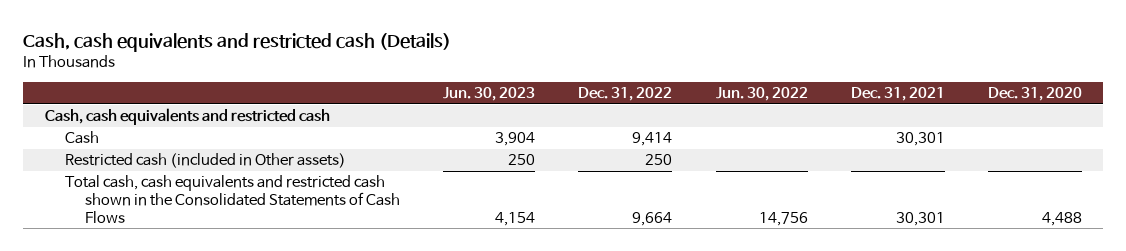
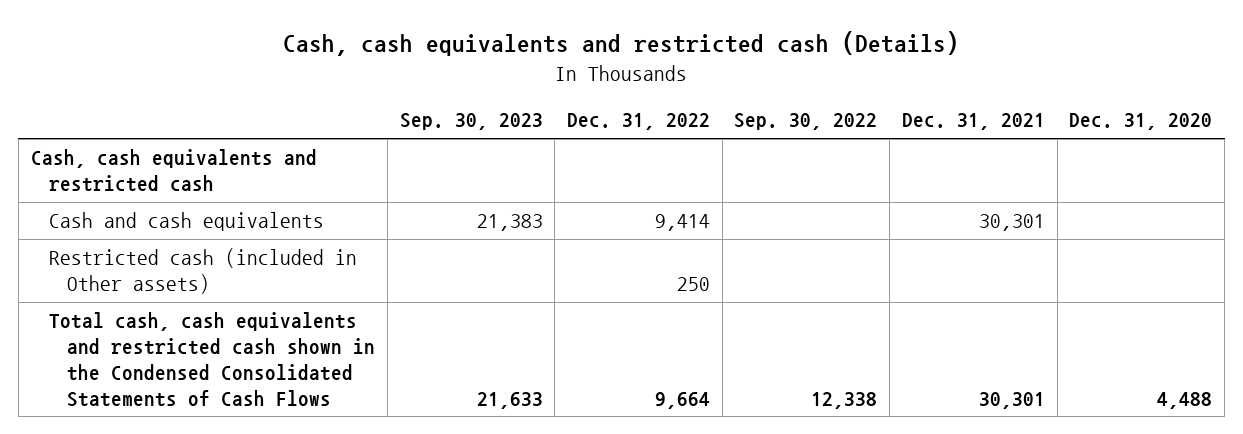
- | Jun. 30, 2023 | Dec. 31, 2022 | Jun. 30, 2022 | Dec. 31, 2021 | Dec. 31, 2020
+ | Sep. 30, 2023 | Dec. 31, 2022 | Sep. 30, 2022 | Dec. 31, 2021 | Dec. 31, 2020
- Cash | 3,904 | 9,414 | | 30,301 |
+ Cash and cash equivalents | 21,383 | 9,414 | | 30,301 |
- Total cash, cash equivalents and restricted cash shown in the Consolidated Statements of Cash Flows | 4,154 | 9,664 | 14,756 | 30,301 | 4,488
+ Total cash, cash equivalents and restricted cash shown in the Condensed Consolidated Statements of Cash Flows | 21,633 | 9,664 | 12,338 | 30,301 | 4,488

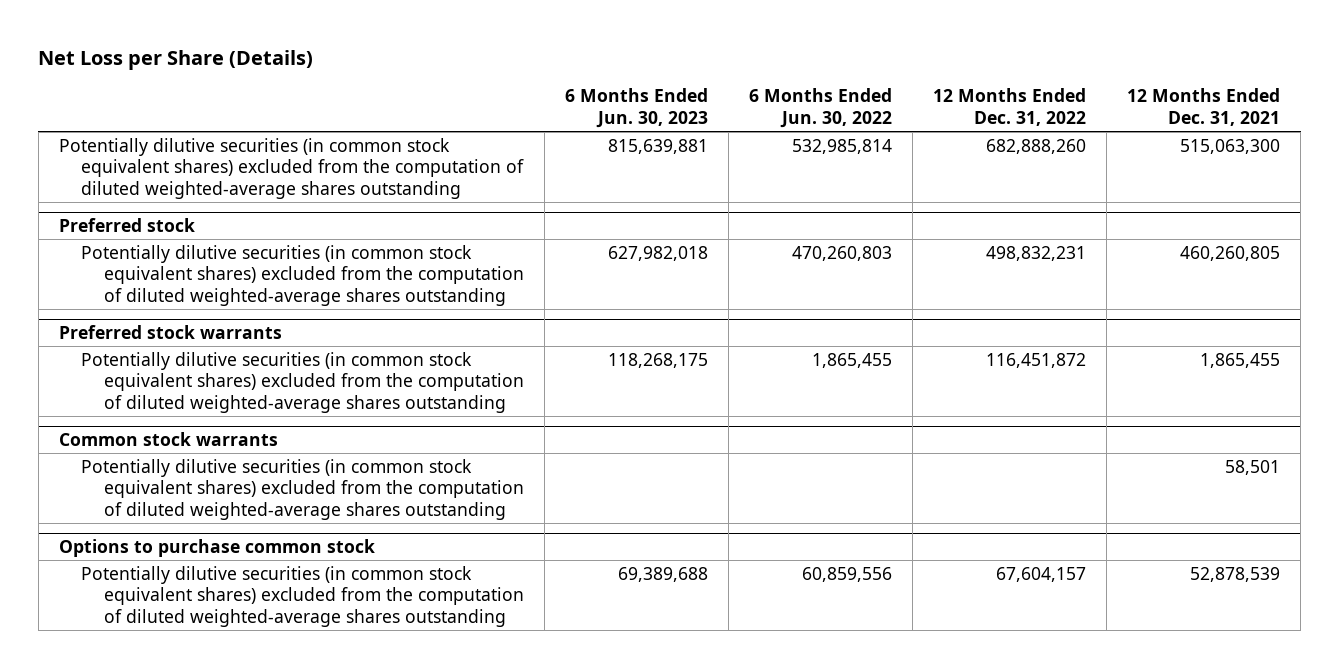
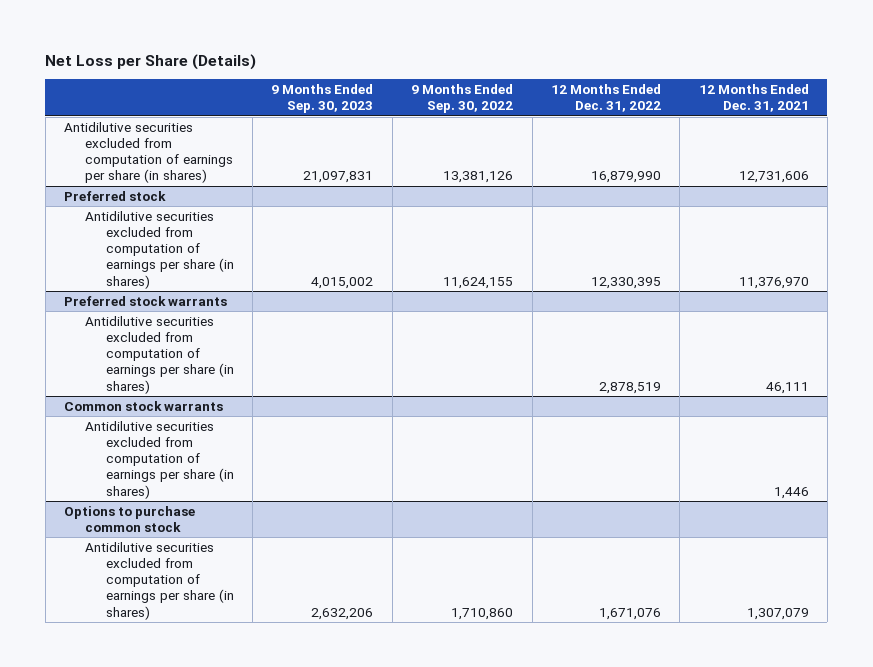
- | 6 Months Ended Jun. 30, 2023 | 6 Months Ended Jun. 30, 2022 | 12 Months Ended Dec. 31, 2022 | 12 Months Ended Dec. 31, 2021
+ | 9 Months Ended Sep. 30, 2023 | 9 Months Ended Sep. 30, 2022 | 12 Months Ended Dec. 31, 2022 | 12 Months Ended Dec. 31, 2021
- Potentially dilutive securities (in common stock equivalent shares) excluded from the computation of diluted weighted-average shares outstanding | 815,639,881 | 532,985,814 | 682,888,260 | 515,063,300
+ Antidilutive securities excluded from computation of earnings per share (in shares) | 21,097,831 | 13,381,126 | 16,879,990 | 12,731,606
@ Preferred stock
- Potentially dilutive securities (in common stock equivalent shares) excluded from the computation of diluted weighted-average shares outstanding | 627,982,018 | 470,260,803 | 498,832,231 | 460,260,805
+ Antidilutive securities excluded from computation of earnings per share (in shares) | 4,015,002 | 11,624,155 | 12,330,395 | 11,376,970
@ Preferred stock warrants
- Potentially dilutive securities (in common stock equivalent shares) excluded from the computation of diluted weighted-average shares outstanding | 118,268,175 | 1,865,455 | 116,451,872 | 1,865,455
+ Antidilutive securities excluded from computation of earnings per share (in shares) | | | 2,878,519 | 46,111
@ Common stock warrants
- Potentially dilutive securities (in common stock equivalent shares) excluded from the computation of diluted weighted-average shares outstanding | | | | 58,501
+ Antidilutive securities excluded from computation of earnings per share (in shares) | | | | 1,446
@ Options to purchase common stock
- Potentially dilutive securities (in common stock equivalent shares) excluded from the computation of diluted weighted-average shares outstanding | 69,389,688 | 60,859,556 | 67,604,157 | 52,878,539
+ Antidilutive securities excluded from computation of earnings per share (in shares) | 2,632,206 | 1,710,860 | 1,671,076 | 1,307,079

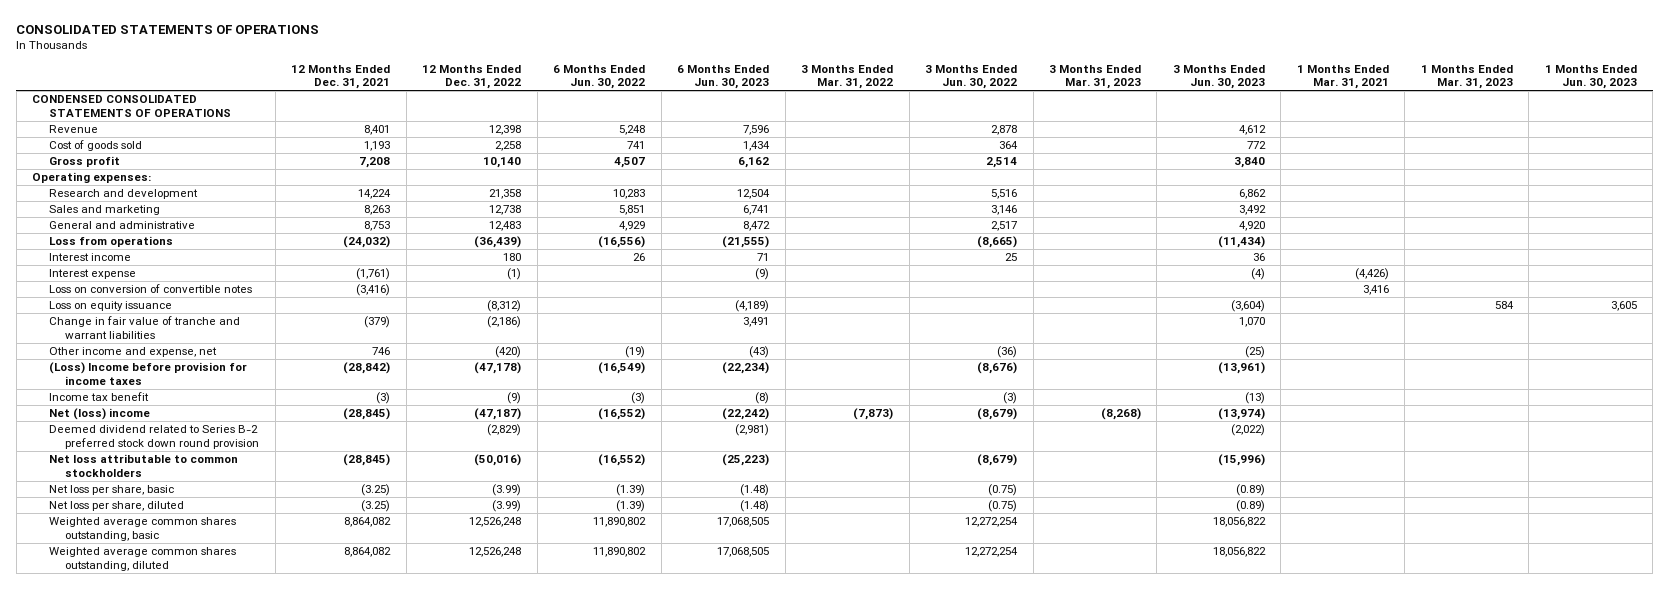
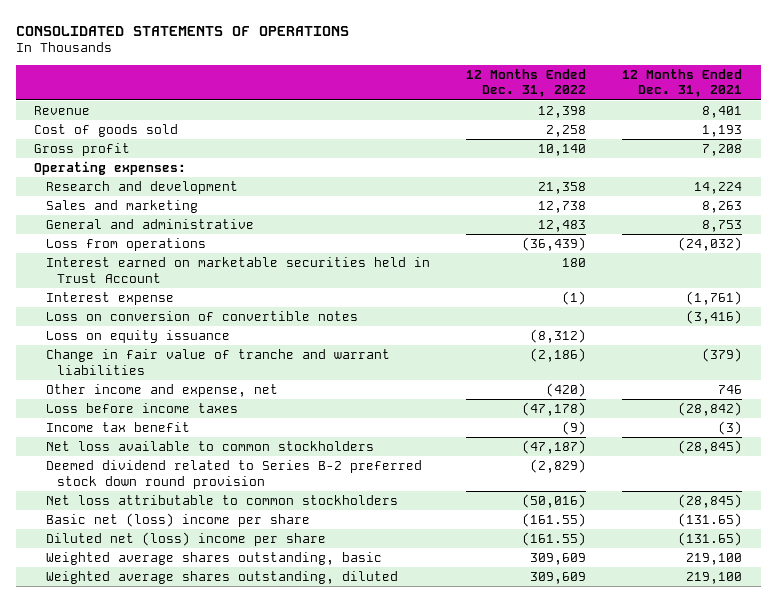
- | 12 Months Ended Dec. 31, 2021 | 12 Months Ended Dec. 31, 2022 | 6 Months Ended Jun. 30, 2022 | 6 Months Ended Jun. 30, 2023 | 3 Months Ended Mar. 31, 2022 | 3 Months Ended Jun. 30, 2022 | 3 Months Ended Mar. 31, 2023 | 3 Months Ended Jun. 30, 2023 | 1 Months Ended Mar. 31, 2021 | 1 Months Ended Mar. 31, 2023 | 1 Months Ended Jun. 30, 2023
+ | 12 Months Ended Dec. 31, 2022 | 12 Months Ended Dec. 31, 2021
- CONDENSED CONSOLIDATED STATEMENTS OF OPERATIONS
- Interest income | | 180 | 26 | 71 | | 25 | | 36 | | |
+ Interest earned on marketable securities held in Trust Account | 180 |
- (Loss) Income before provision for income taxes | (28,842) | (47,178) | (16,549) | (22,234) | | (8,676) | | (13,961) | | |
+ Loss before income taxes | (47,178) | (28,842)
- Net (loss) income | (28,845) | (47,187) | (16,552) | (22,242) | (7,873) | (8,679) | (8,268) | (13,974) | | |
+ Net loss available to common stockholders | (47,187) | (28,845)
- Net loss per share, basic | (3.25) | (3.99) | (1.39) | (1.48) | | (0.75) | | (0.89) | | |
- Net loss per share, diluted | (3.25) | (3.99) | (1.39) | (1.48) | | (0.75) | | (0.89) | | |
- Weighted average common shares outstanding, basic | 8,864,082 | 12,526,248 | 11,890,802 | 17,068,505 | | 12,272,254 | | 18,056,822 | | |
- Weighted average common shares outstanding, diluted | 8,864,082 | 12,526,248 | 11,890,802 | 17,068,505 | | 12,272,254 | | 18,056,822 | | |
+ Basic net (loss) income per share | (161.55) | (131.65)
+ Diluted net (loss) income per share | (161.55) | (131.65)
+ Weighted average shares outstanding, basic | 309,609 | 219,100
+ Weighted average shares outstanding, diluted | 309,609 | 219,100

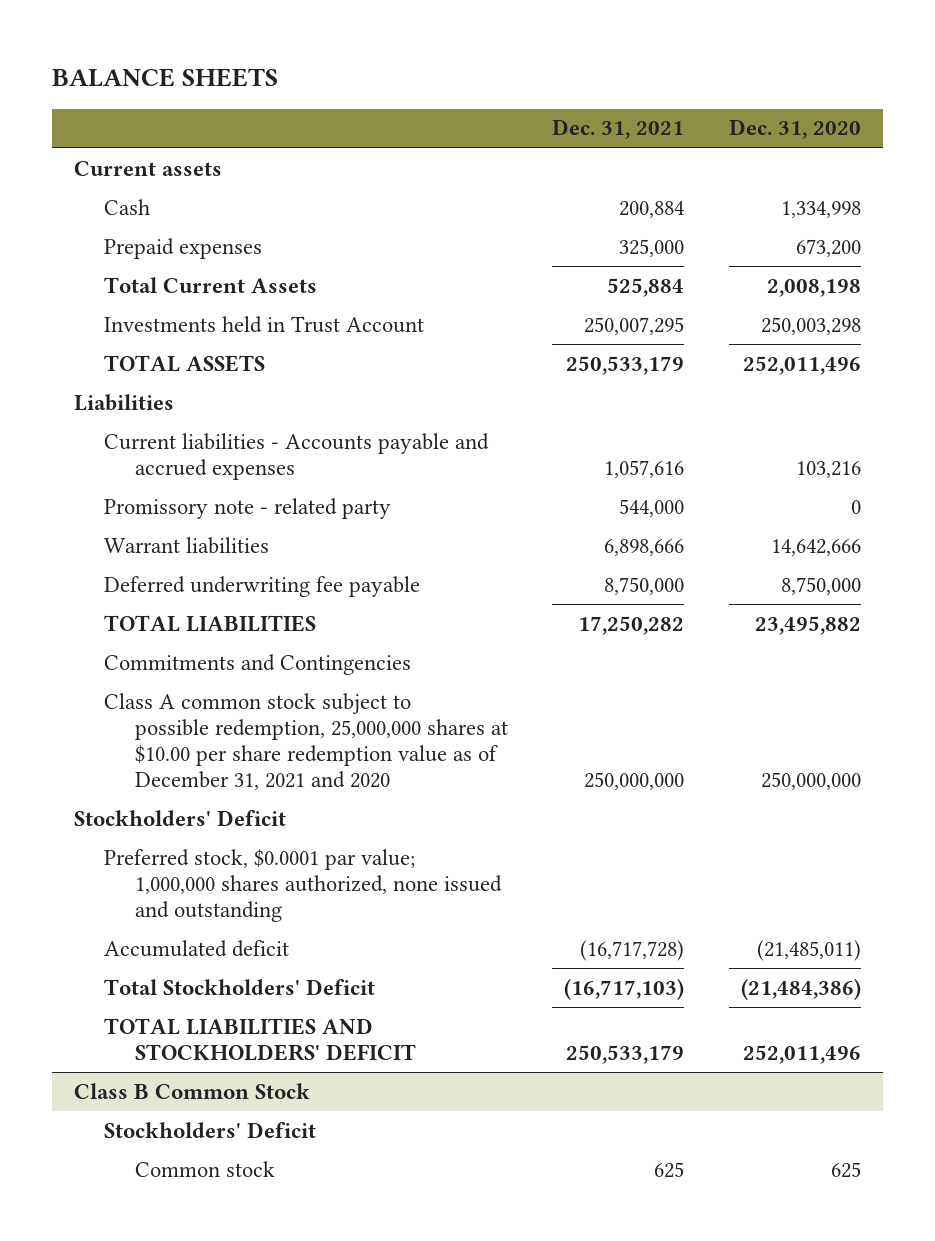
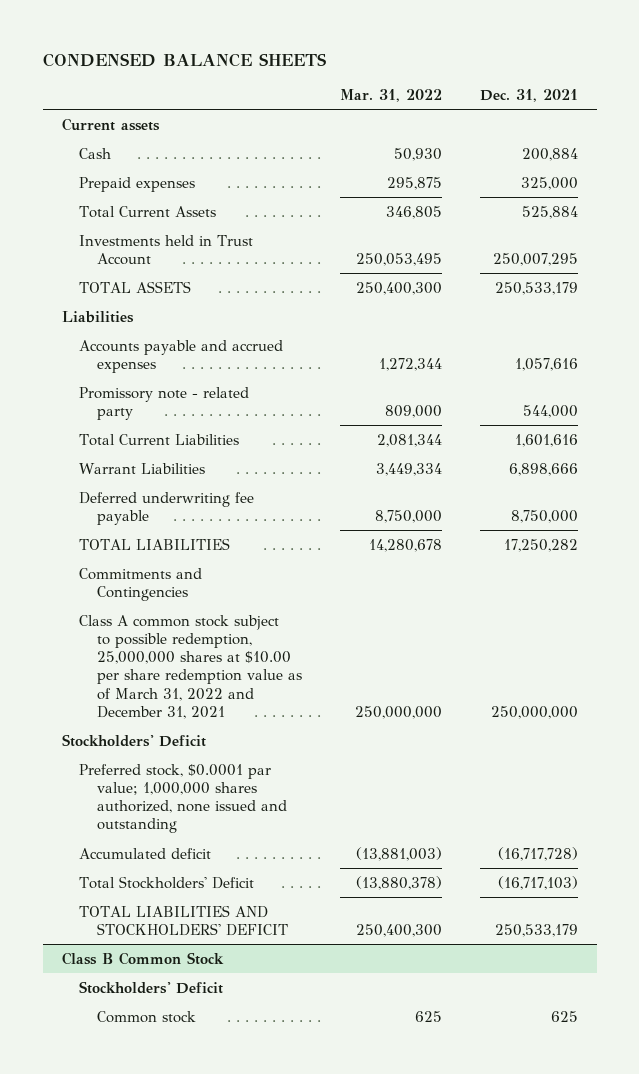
- BALANCE SHEETS
+ CONDENSED BALANCE SHEETS
- | Dec. 31, 2021 | Dec. 31, 2020
+ | Mar. 31, 2022 | Dec. 31, 2021
- Current liabilities - Accounts payable and accrued expenses | 1,057,616 | 103,216
+ Accounts payable and accrued expenses | 1,272,344 | 1,057,616
- Warrant liabilities | 6,898,666 | 14,642,666
+ Total Current Liabilities | 2,081,344 | 1,601,616
+ Warrant Liabilities | 3,449,334 | 6,898,666
- Class A common stock subject to possible redemption, 25,000,000 shares at $10.00 per share redemption value as of December 31, 2021 and 2020 | 250,000,000 | 250,000,000
+ Class A common stock subject to possible redemption, 25,000,000 shares at $10.00 per share redemption value as of March 31, 2022 and December 31, 2021 | 250,000,000 | 250,000,000

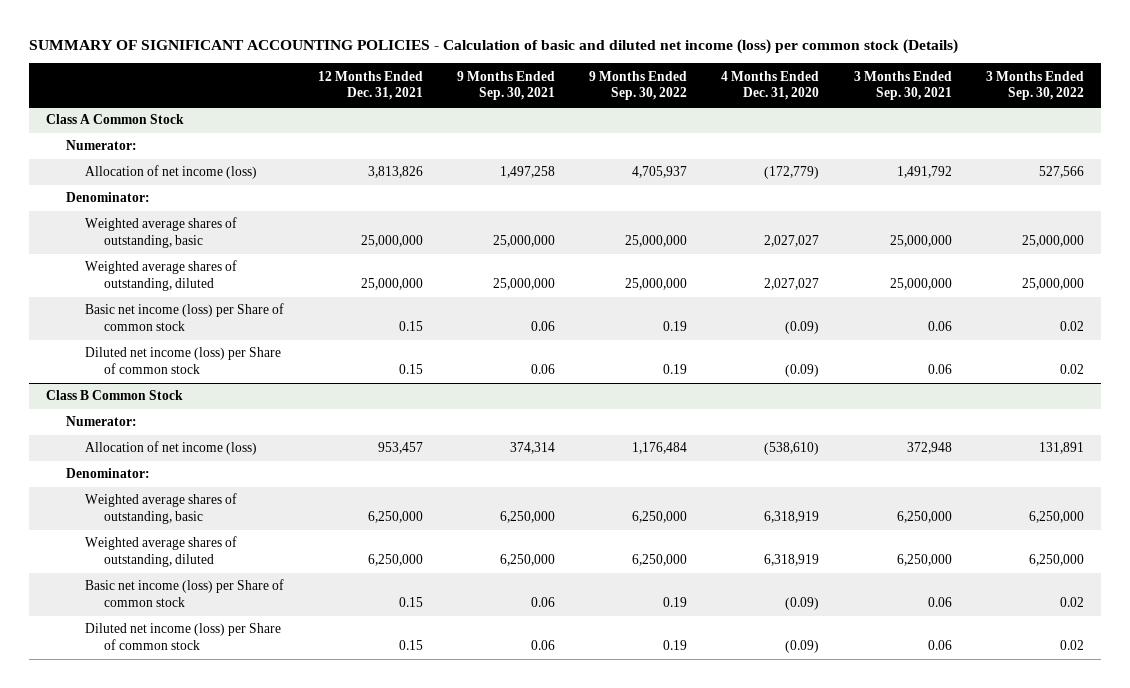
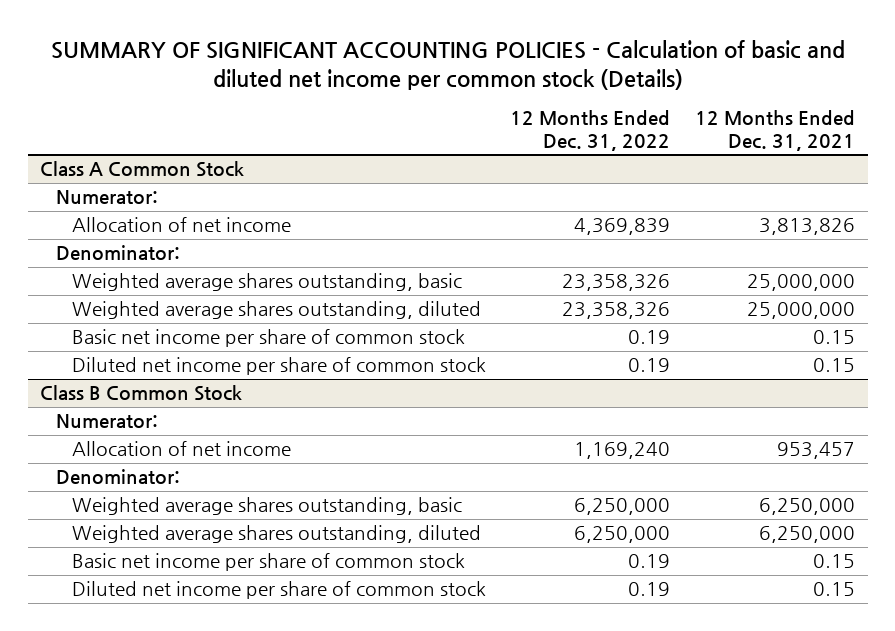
- SUMMARY OF SIGNIFICANT ACCOUNTING POLICIES - Calculation of basic and diluted net income (loss) per common stock (Details)
+ SUMMARY OF SIGNIFICANT ACCOUNTING POLICIES - Calculation of basic and diluted net income per common stock (Details)
- | 12 Months Ended Dec. 31, 2021 | 9 Months Ended Sep. 30, 2021 | 9 Months Ended Sep. 30, 2022 | 4 Months Ended Dec. 31, 2020 | 3 Months Ended Sep. 30, 2021 | 3 Months Ended Sep. 30, 2022
+ | 12 Months Ended Dec. 31, 2022 | 12 Months Ended Dec. 31, 2021
@ Class A Common Stock
- Allocation of net income (loss) | 3,813,826 | 1,497,258 | 4,705,937 | (172,779) | 1,491,792 | 527,566
+ Allocation of net income | 4,369,839 | 3,813,826
- Weighted average shares of outstanding, basic | 25,000,000 | 25,000,000 | 25,000,000 | 2,027,027 | 25,000,000 | 25,000,000
- Weighted average shares of outstanding, diluted | 25,000,000 | 25,000,000 | 25,000,000 | 2,027,027 | 25,000,000 | 25,000,000
- Basic net income (loss) per Share of common stock | 0.15 | 0.06 | 0.19 | (0.09) | 0.06 | 0.02
- Diluted net income (loss) per Share of common stock | 0.15 | 0.06 | 0.19 | (0.09) | 0.06 | 0.02
+ Weighted average shares outstanding, basic | 23,358,326 | 25,000,000
+ Weighted average shares outstanding, diluted | 23,358,326 | 25,000,000
+ Basic net income per share of common stock | 0.19 | 0.15
+ Diluted net income per share of common stock | 0.19 | 0.15
@ Class B Common Stock
- Allocation of net income (loss) | 953,457 | 374,314 | 1,176,484 | (538,610) | 372,948 | 131,891
+ Allocation of net income | 1,169,240 | 953,457
- Weighted average shares of outstanding, basic | 6,250,000 | 6,250,000 | 6,250,000 | 6,318,919 | 6,250,000 | 6,250,000
- Weighted average shares of outstanding, diluted | 6,250,000 | 6,250,000 | 6,250,000 | 6,318,919 | 6,250,000 | 6,250,000
- Basic net income (loss) per Share of common stock | 0.15 | 0.06 | 0.19 | (0.09) | 0.06 | 0.02
- Diluted net income (loss) per Share of common stock | 0.15 | 0.06 | 0.19 | (0.09) | 0.06 | 0.02
+ Weighted average shares outstanding, basic | 6,250,000 | 6,250,000
+ Weighted average shares outstanding, diluted | 6,250,000 | 6,250,000
+ Basic net income per share of common stock | 0.19 | 0.15
+ Diluted net income per share of common stock | 0.19 | 0.15

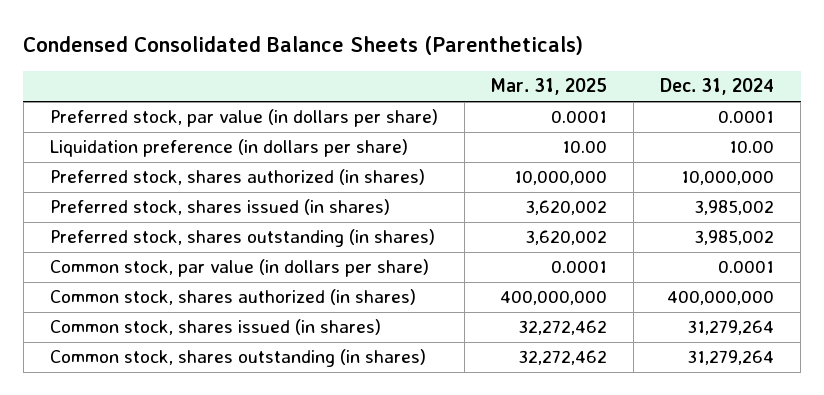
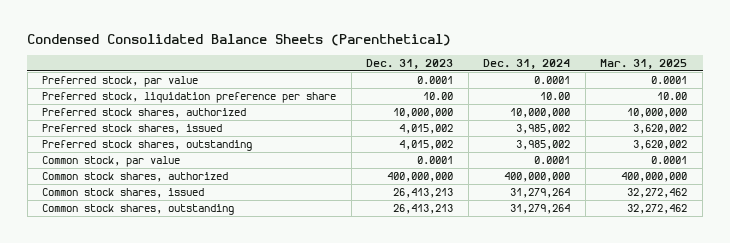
- Condensed Consolidated Balance Sheets (Parentheticals)
+ Condensed Consolidated Balance Sheets (Parenthetical)
- | Mar. 31, 2025 | Dec. 31, 2024
+ | Dec. 31, 2023 | Dec. 31, 2024 | Mar. 31, 2025
- Preferred stock, par value (in dollars per share) | 0.0001 | 0.0001
- Liquidation preference (in dollars per share) | 10.00 | 10.00
- Preferred stock, shares authorized (in shares) | 10,000,000 | 10,000,000
- Preferred stock, shares issued (in shares) | 3,620,002 | 3,985,002
- Preferred stock, shares outstanding (in shares) | 3,620,002 | 3,985,002
- Common stock, par value (in dollars per share) | 0.0001 | 0.0001
- Common stock, shares authorized (in shares) | 400,000,000 | 400,000,000
- Common stock, shares issued (in shares) | 32,272,462 | 31,279,264
- Common stock, shares outstanding (in shares) | 32,272,462 | 31,279,264
+ Preferred stock, par value | 0.0001 | 0.0001 | 0.0001
+ Preferred stock, liquidation preference per share | 10.00 | 10.00 | 10.00
+ Preferred stock shares, authorized | 10,000,000 | 10,000,000 | 10,000,000
+ Preferred stock shares, issued | 4,015,002 | 3,985,002 | 3,620,002
+ Preferred stock shares, outstanding | 4,015,002 | 3,985,002 | 3,620,002
+ Common stock, par value | 0.0001 | 0.0001 | 0.0001
+ Common stock shares, authorized | 400,000,000 | 400,000,000 | 400,000,000
+ Common stock shares, issued | 26,413,213 | 31,279,264 | 32,272,462
+ Common stock shares, outstanding | 26,413,213 | 31,279,264 | 32,272,462

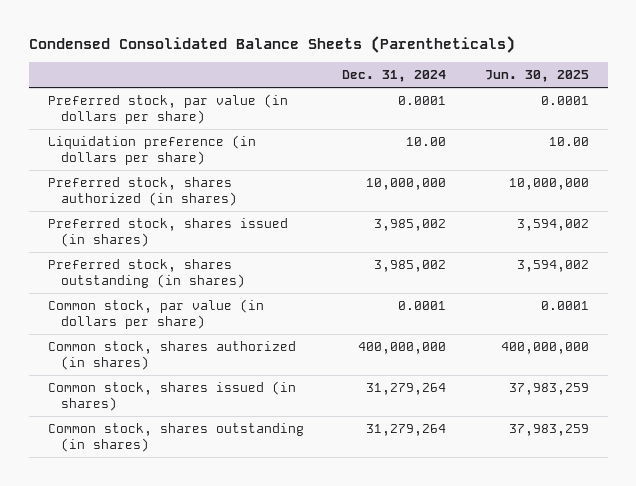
- Condensed Consolidated Balance Sheets (Parenthetical)
+ Condensed Consolidated Balance Sheets (Parentheticals)
- | Dec. 31, 2023 | Dec. 31, 2024 | Mar. 31, 2025
+ | Dec. 31, 2024 | Jun. 30, 2025
- Preferred stock, par value | 0.0001 | 0.0001 | 0.0001
- Preferred stock, liquidation preference per share | 10.00 | 10.00 | 10.00
- Preferred stock shares, authorized | 10,000,000 | 10,000,000 | 10,000,000
- Preferred stock shares, issued | 4,015,002 | 3,985,002 | 3,620,002
- Preferred stock shares, outstanding | 4,015,002 | 3,985,002 | 3,620,002
- Common stock, par value | 0.0001 | 0.0001 | 0.0001
- Common stock shares, authorized | 400,000,000 | 400,000,000 | 400,000,000
- Common stock shares, issued | 26,413,213 | 31,279,264 | 32,272,462
- Common stock shares, outstanding | 26,413,213 | 31,279,264 | 32,272,462
+ Preferred stock, par value (in dollars per share) | 0.0001 | 0.0001
+ Liquidation preference (in dollars per share) | 10.00 | 10.00
+ Preferred stock, shares authorized (in shares) | 10,000,000 | 10,000,000
+ Preferred stock, shares issued (in shares) | 3,985,002 | 3,594,002
+ Preferred stock, shares outstanding (in shares) | 3,985,002 | 3,594,002
+ Common stock, par value (in dollars per share) | 0.0001 | 0.0001
+ Common stock, shares authorized (in shares) | 400,000,000 | 400,000,000
+ Common stock, shares issued (in shares) | 31,279,264 | 37,983,259
+ Common stock, shares outstanding (in shares) | 31,279,264 | 37,983,259

